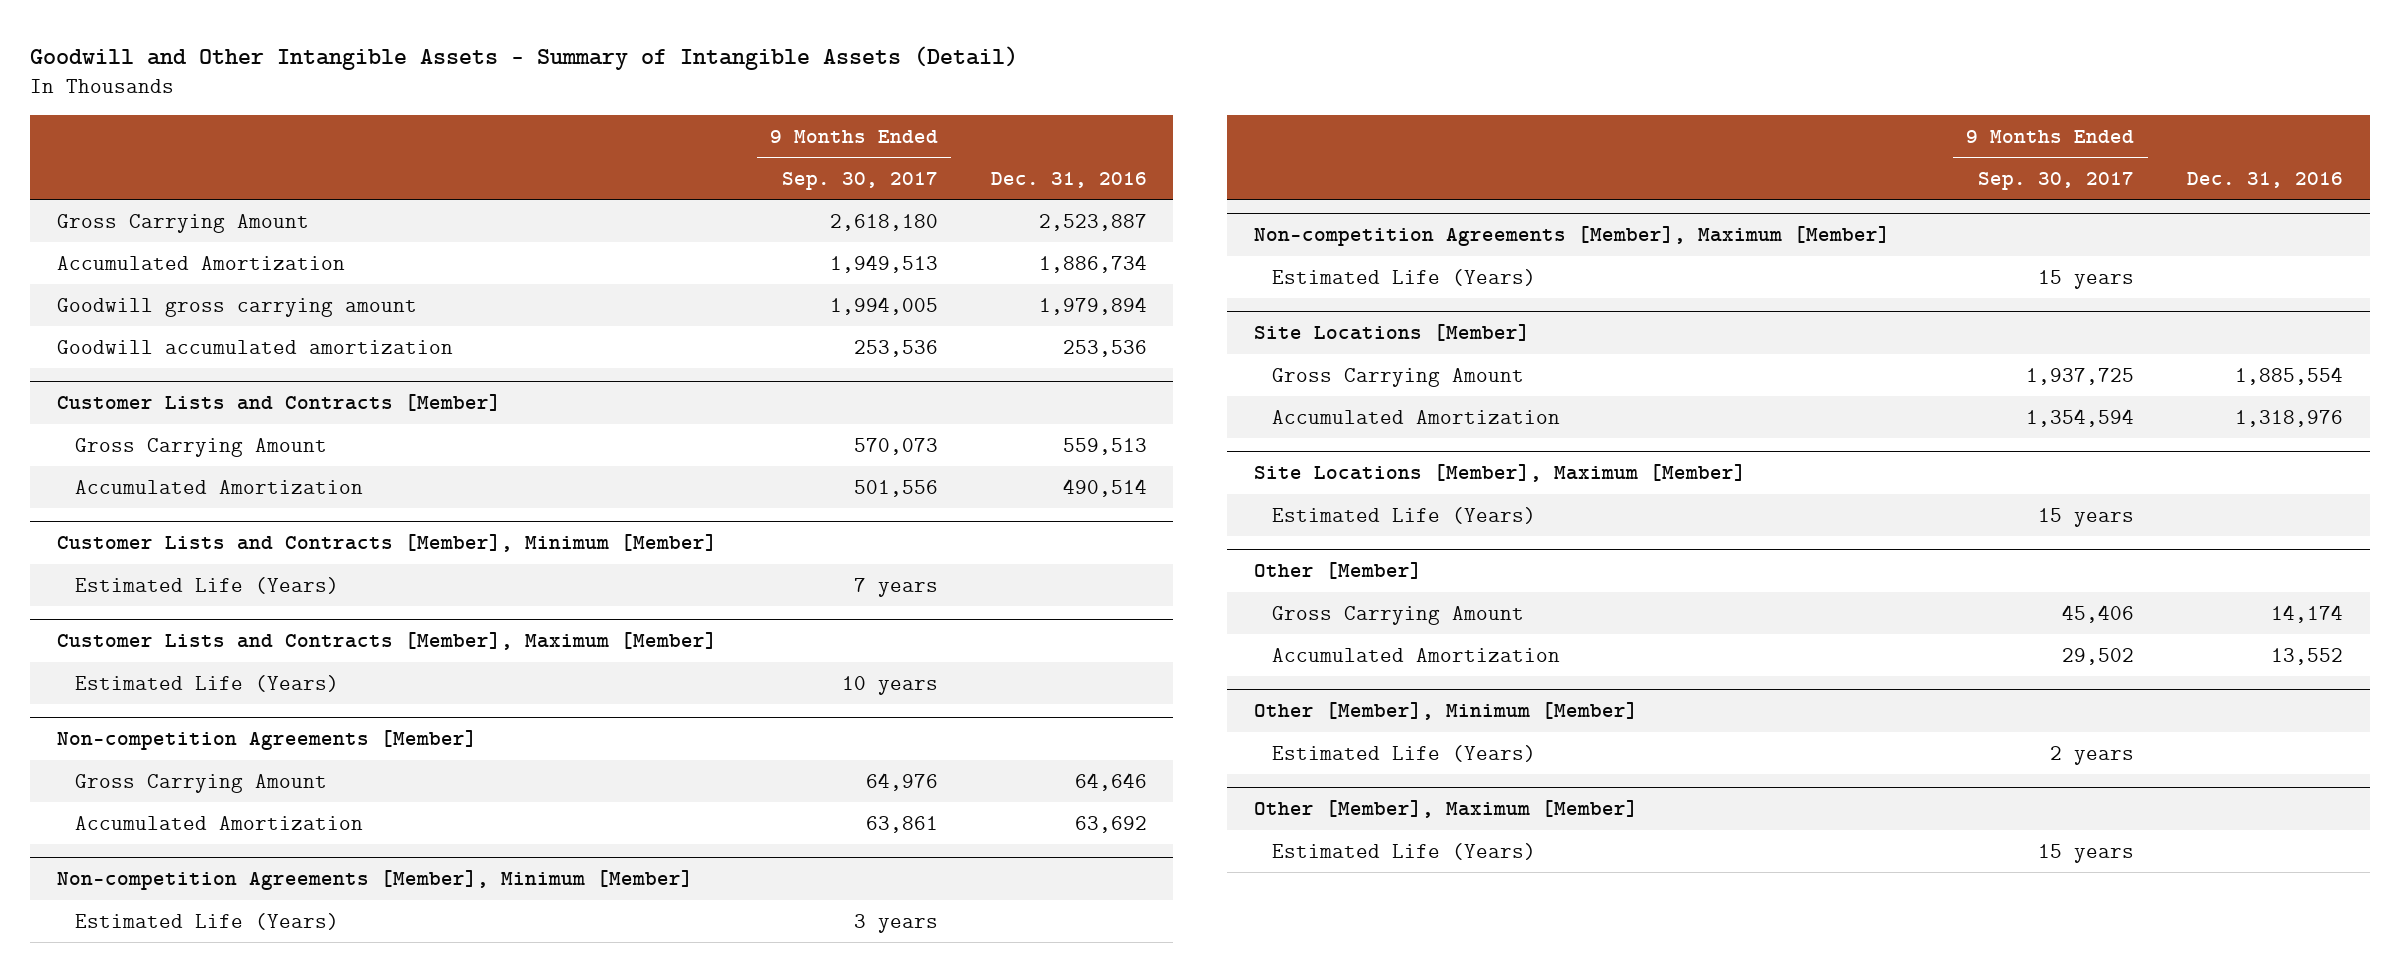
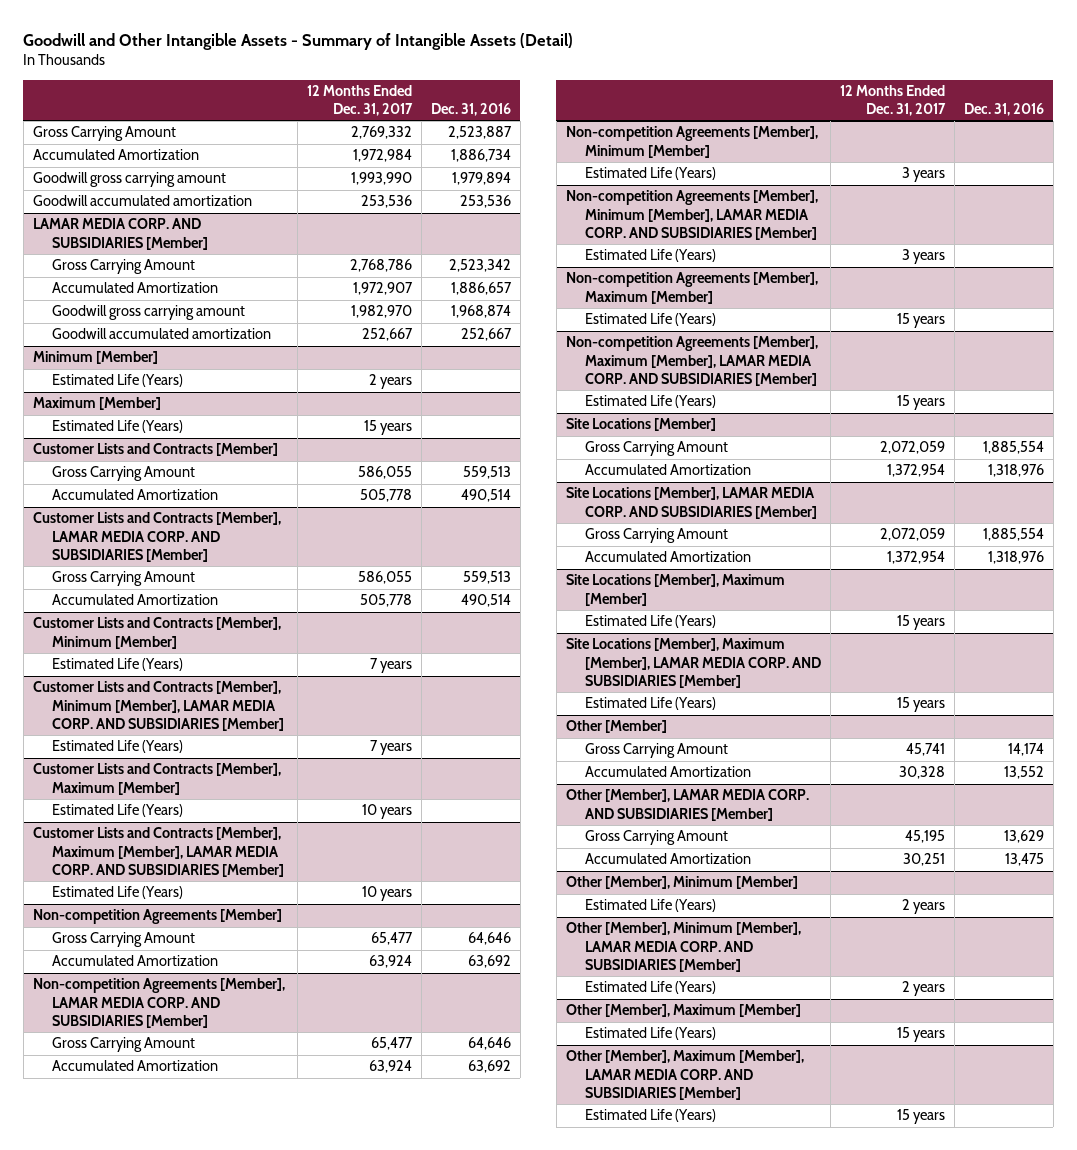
- | 9 Months Ended Sep. 30, 2017 | Dec. 31, 2016
+ | 12 Months Ended Dec. 31, 2017 | Dec. 31, 2016
+ LAMAR MEDIA CORP. AND SUBSIDIARIES [Member]
+ Gross Carrying Amount | 2,768,786 | 2,523,342
+ Accumulated Amortization | 1,972,907 | 1,886,657
+ Goodwill gross carrying amount | 1,982,970 | 1,968,874
+ Goodwill accumulated amortization | 252,667 | 252,667
+ Minimum [Member]
+ Estimated Life (Years) | 2 years |
+ Maximum [Member]
+ Estimated Life (Years) | 15 years |
+ Customer Lists and Contracts [Member], LAMAR MEDIA CORP. AND SUBSIDIARIES [Member]
+ Gross Carrying Amount | 586,055 | 559,513
+ Accumulated Amortization | 505,778 | 490,514
+ Customer Lists and Contracts [Member], Minimum [Member], LAMAR MEDIA CORP. AND SUBSIDIARIES [Member]
+ Estimated Life (Years) | 7 years |
+ Customer Lists and Contracts [Member], Maximum [Member], LAMAR MEDIA CORP. AND SUBSIDIARIES [Member]
+ Estimated Life (Years) | 10 years |
+ Non-competition Agreements [Member], LAMAR MEDIA CORP. AND SUBSIDIARIES [Member]
+ Gross Carrying Amount | 65,477 | 64,646
+ Accumulated Amortization | 63,924 | 63,692
+ Non-competition Agreements [Member], Minimum [Member], LAMAR MEDIA CORP. AND SUBSIDIARIES [Member]
+ Estimated Life (Years) | 3 years |
+ Non-competition Agreements [Member], Maximum [Member], LAMAR MEDIA CORP. AND SUBSIDIARIES [Member]
+ Estimated Life (Years) | 15 years |
+ Site Locations [Member], LAMAR MEDIA CORP. AND SUBSIDIARIES [Member]
+ Gross Carrying Amount | 2,072,059 | 1,885,554
+ Accumulated Amortization | 1,372,954 | 1,318,976
+ Site Locations [Member], Maximum [Member], LAMAR MEDIA CORP. AND SUBSIDIARIES [Member]
+ Estimated Life (Years) | 15 years |
+ Other [Member], LAMAR MEDIA CORP. AND SUBSIDIARIES [Member]
+ Gross Carrying Amount | 45,195 | 13,629
+ Accumulated Amortization | 30,251 | 13,475
+ Other [Member], Minimum [Member], LAMAR MEDIA CORP. AND SUBSIDIARIES [Member]
+ Estimated Life (Years) | 2 years |
+ Other [Member], Maximum [Member], LAMAR MEDIA CORP. AND SUBSIDIARIES [Member]
+ Estimated Life (Years) | 15 years |

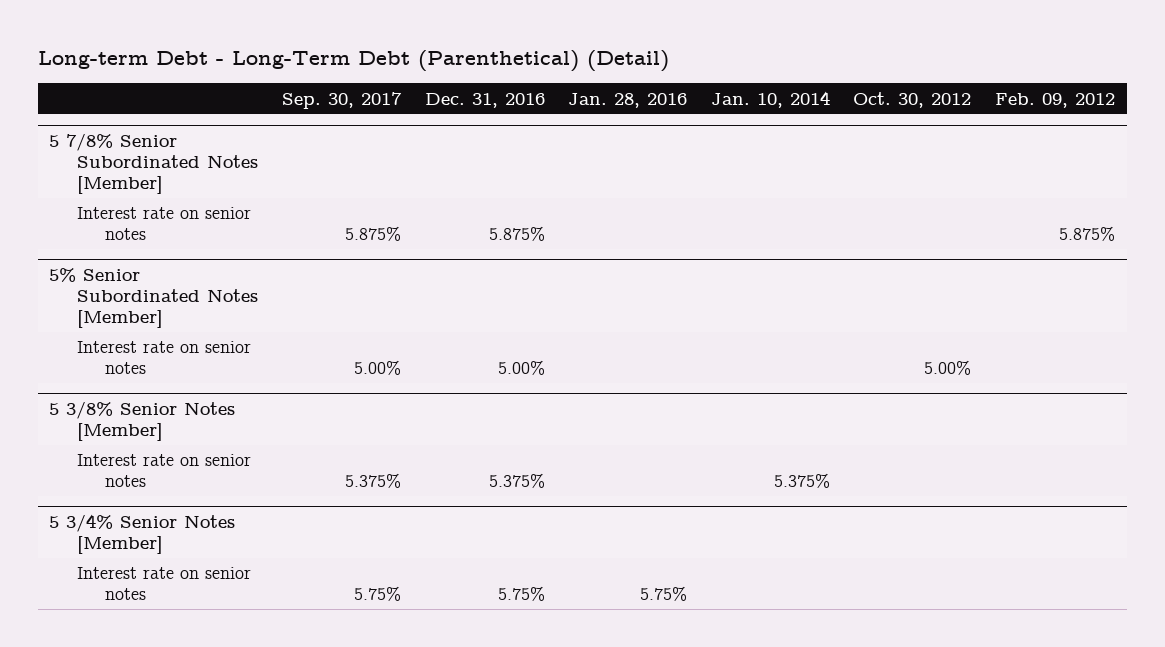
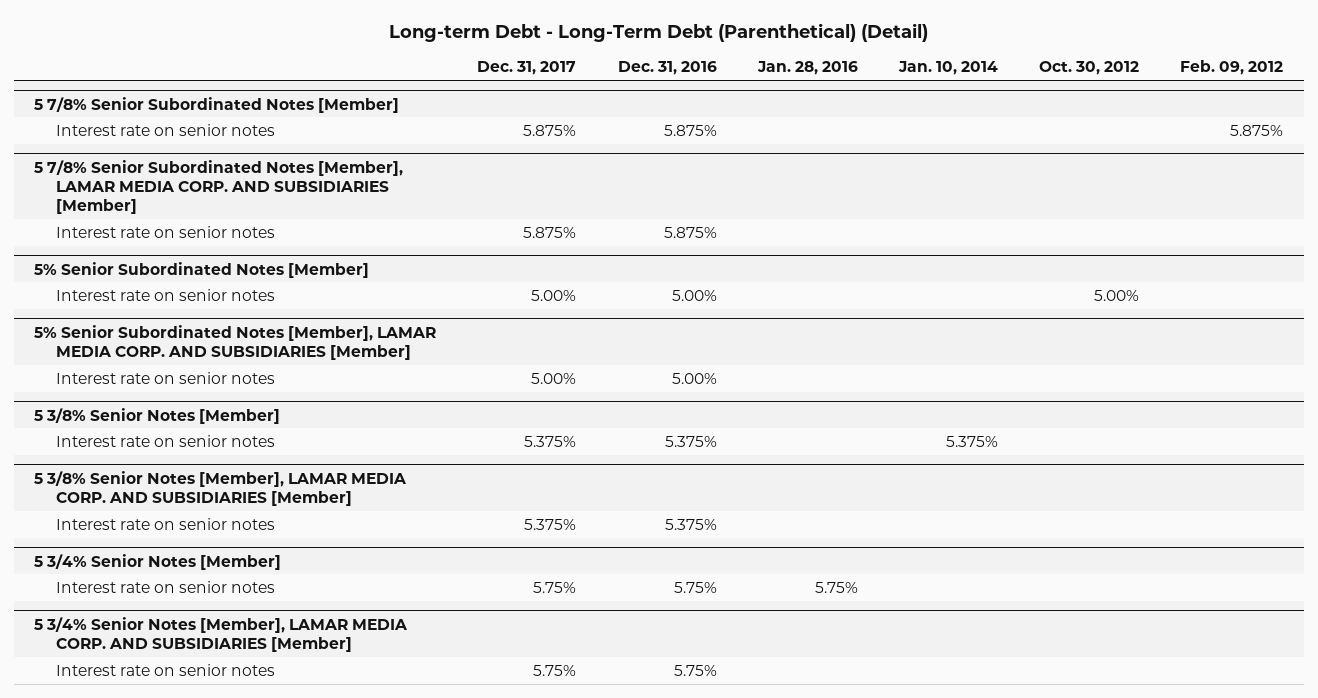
- | Sep. 30, 2017 | Dec. 31, 2016 | Jan. 28, 2016 | Jan. 10, 2014 | Oct. 30, 2012 | Feb. 09, 2012
+ | Dec. 31, 2017 | Dec. 31, 2016 | Jan. 28, 2016 | Jan. 10, 2014 | Oct. 30, 2012 | Feb. 09, 2012
+ 5 7/8% Senior Subordinated Notes [Member], LAMAR MEDIA CORP. AND SUBSIDIARIES [Member]
+ Interest rate on senior notes | 5.875% | 5.875% | | | |
+ 5% Senior Subordinated Notes [Member], LAMAR MEDIA CORP. AND SUBSIDIARIES [Member]
+ Interest rate on senior notes | 5.00% | 5.00% | | | |
+ 5 3/8% Senior Notes [Member], LAMAR MEDIA CORP. AND SUBSIDIARIES [Member]
+ Interest rate on senior notes | 5.375% | 5.375% | | | |
+ 5 3/4% Senior Notes [Member], LAMAR MEDIA CORP. AND SUBSIDIARIES [Member]
+ Interest rate on senior notes | 5.75% | 5.75% | | | |

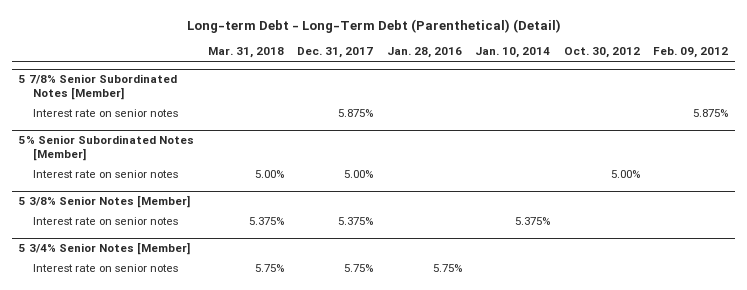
- | Dec. 31, 2017 | Dec. 31, 2016 | Jan. 28, 2016 | Jan. 10, 2014 | Oct. 30, 2012 | Feb. 09, 2012
+ | Mar. 31, 2018 | Dec. 31, 2017 | Jan. 28, 2016 | Jan. 10, 2014 | Oct. 30, 2012 | Feb. 09, 2012
- 5 7/8% Senior Subordinated Notes [Member], LAMAR MEDIA CORP. AND SUBSIDIARIES [Member]
- Interest rate on senior notes | 5.875% | 5.875% | | | |
- 5% Senior Subordinated Notes [Member], LAMAR MEDIA CORP. AND SUBSIDIARIES [Member]
- Interest rate on senior notes | 5.00% | 5.00% | | | |
- 5 3/8% Senior Notes [Member], LAMAR MEDIA CORP. AND SUBSIDIARIES [Member]
- Interest rate on senior notes | 5.375% | 5.375% | | | |
- 5 3/4% Senior Notes [Member], LAMAR MEDIA CORP. AND SUBSIDIARIES [Member]
- Interest rate on senior notes | 5.75% | 5.75% | | | |

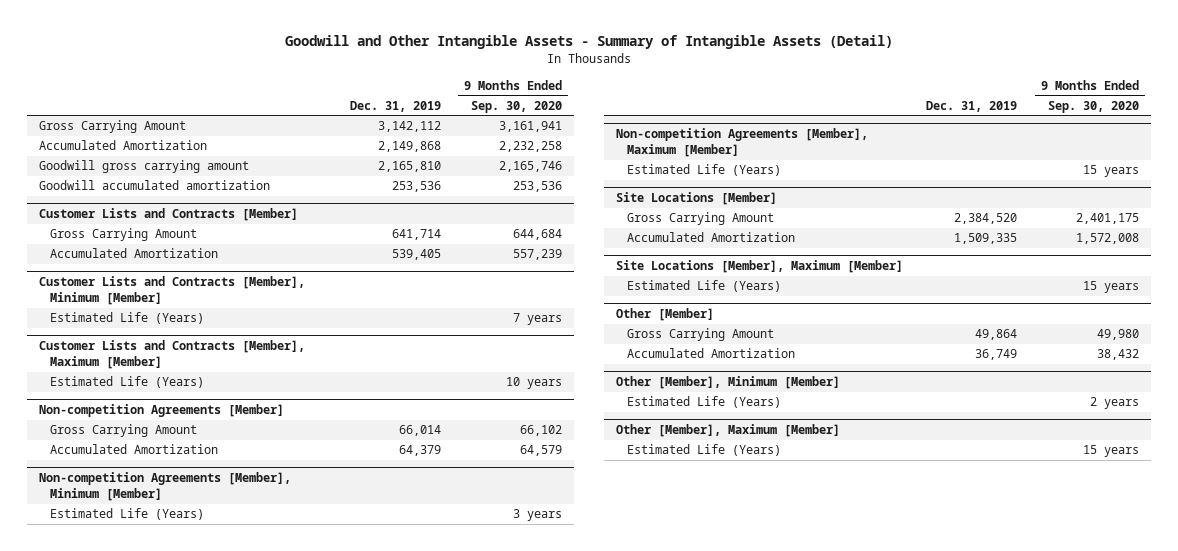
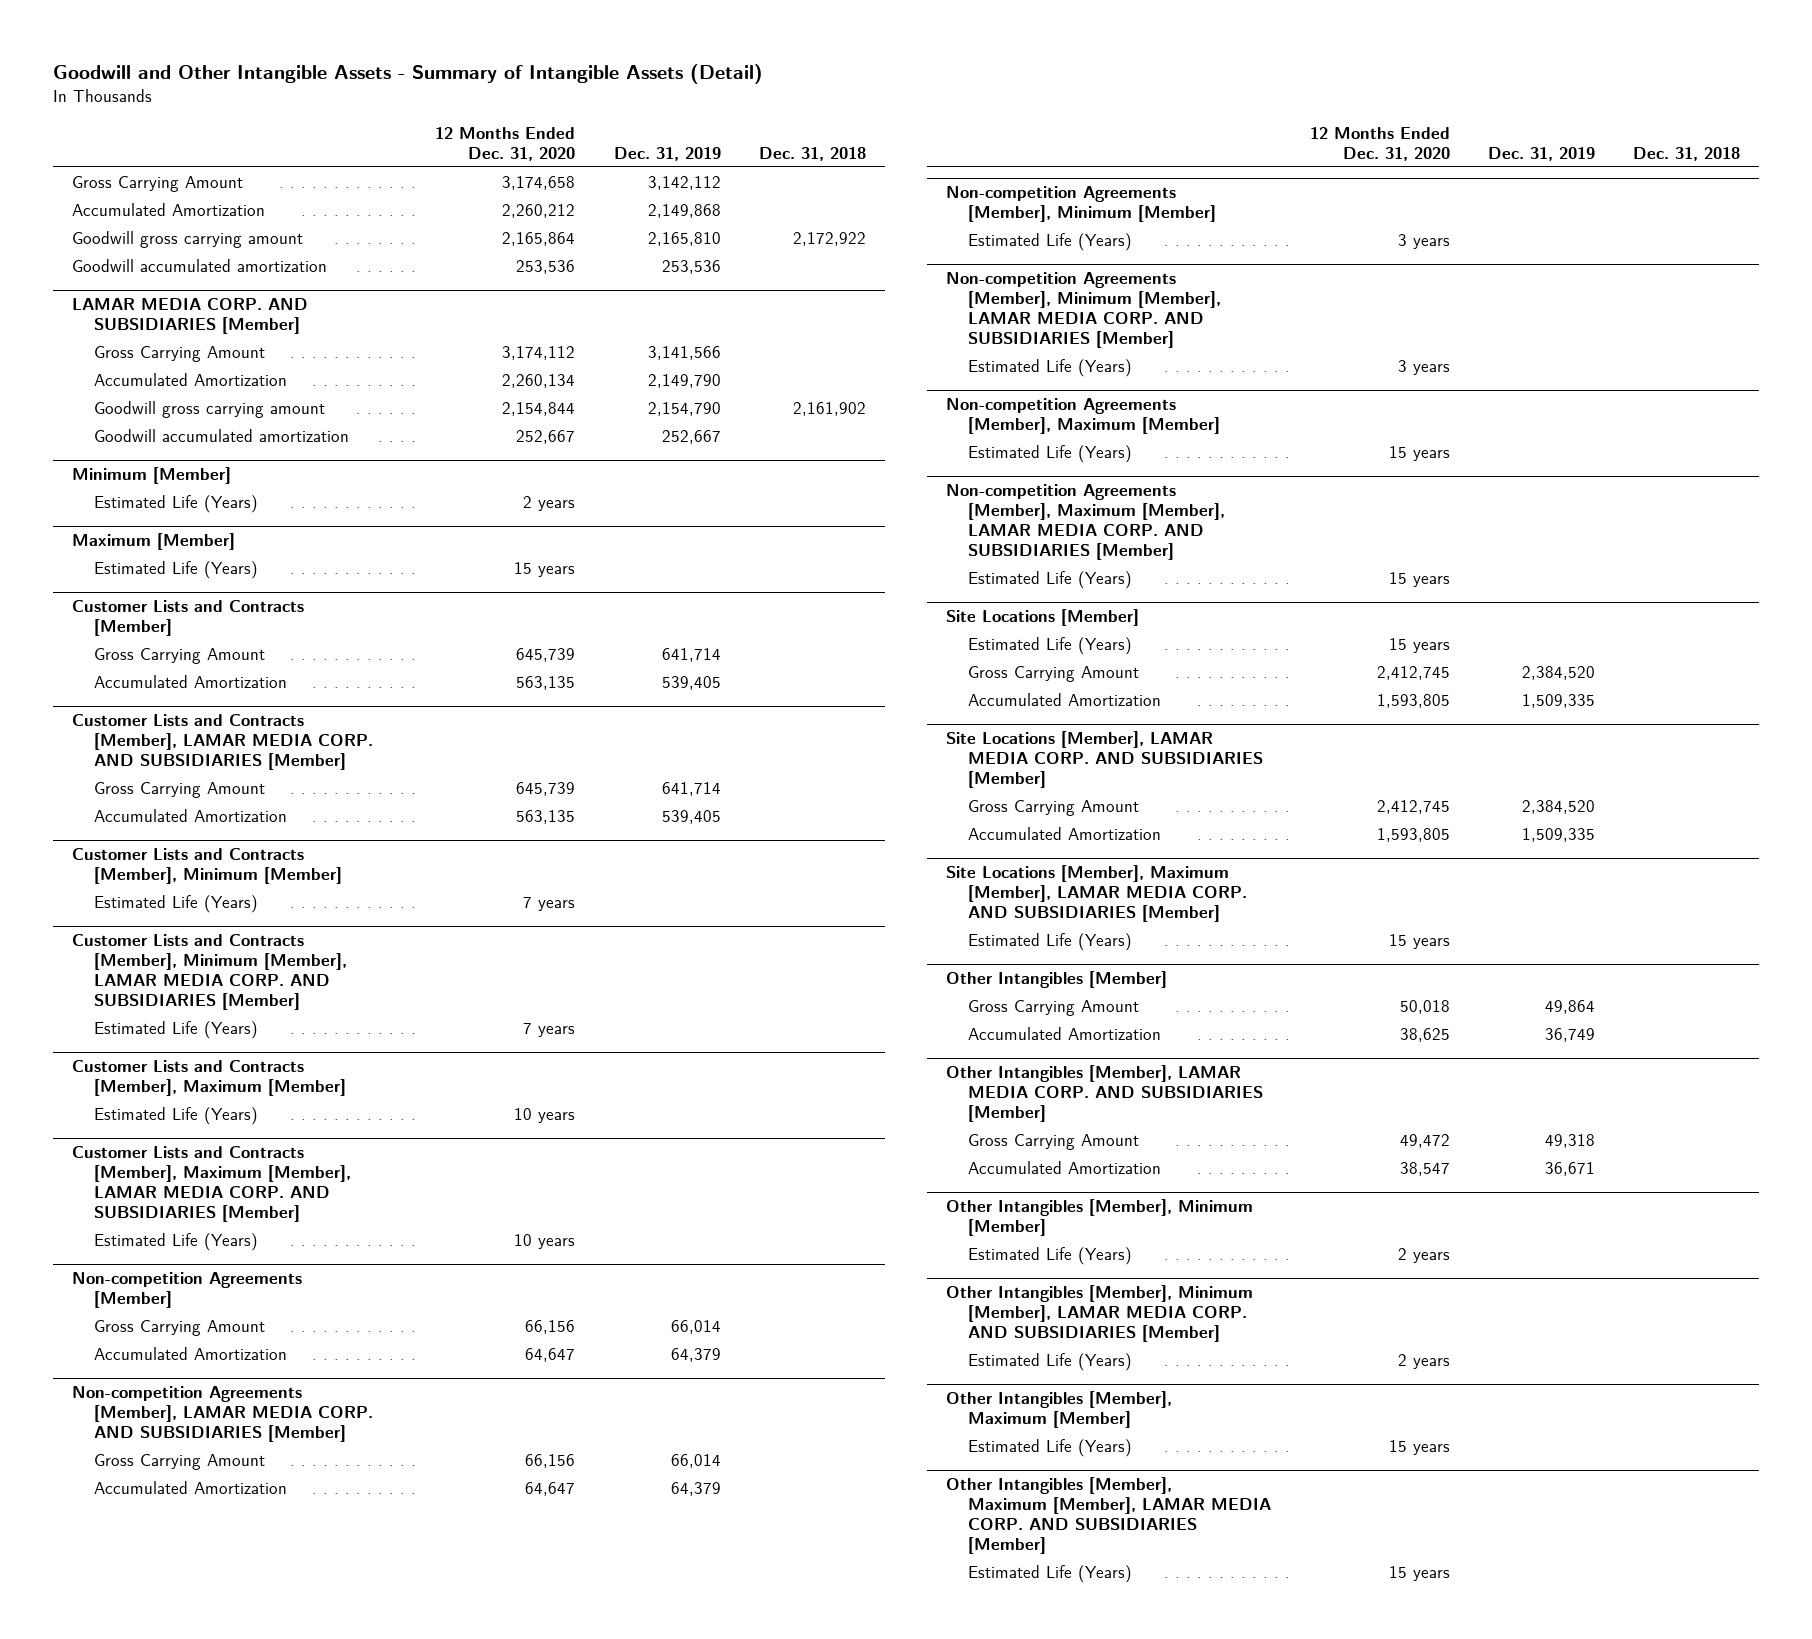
- | Dec. 31, 2019 | 9 Months Ended Sep. 30, 2020
+ | 12 Months Ended Dec. 31, 2020 | Dec. 31, 2019 | Dec. 31, 2018
+ LAMAR MEDIA CORP. AND SUBSIDIARIES [Member]
+ Gross Carrying Amount | 3,174,112 | 3,141,566 |
+ Accumulated Amortization | 2,260,134 | 2,149,790 |
+ Goodwill gross carrying amount | 2,154,844 | 2,154,790 | 2,161,902
+ Goodwill accumulated amortization | 252,667 | 252,667 |
+ Minimum [Member]
+ Estimated Life (Years) | 2 years | |
+ Maximum [Member]
+ Estimated Life (Years) | 15 years | |
+ Customer Lists and Contracts [Member], LAMAR MEDIA CORP. AND SUBSIDIARIES [Member]
+ Gross Carrying Amount | 645,739 | 641,714 |
+ Accumulated Amortization | 563,135 | 539,405 |
+ Customer Lists and Contracts [Member], Minimum [Member], LAMAR MEDIA CORP. AND SUBSIDIARIES [Member]
+ Estimated Life (Years) | 7 years | |
+ Customer Lists and Contracts [Member], Maximum [Member], LAMAR MEDIA CORP. AND SUBSIDIARIES [Member]
+ Estimated Life (Years) | 10 years | |
+ Non-competition Agreements [Member], LAMAR MEDIA CORP. AND SUBSIDIARIES [Member]
+ Gross Carrying Amount | 66,156 | 66,014 |
+ Accumulated Amortization | 64,647 | 64,379 |
+ Non-competition Agreements [Member], Minimum [Member], LAMAR MEDIA CORP. AND SUBSIDIARIES [Member]
+ Estimated Life (Years) | 3 years | |
+ Non-competition Agreements [Member], Maximum [Member], LAMAR MEDIA CORP. AND SUBSIDIARIES [Member]
+ Estimated Life (Years) | 15 years | |
@ Site Locations [Member]
+ Estimated Life (Years) | 15 years | |
- Site Locations [Member], Maximum [Member]
+ Site Locations [Member], LAMAR MEDIA CORP. AND SUBSIDIARIES [Member]
+ Gross Carrying Amount | 2,412,745 | 2,384,520 |
+ Accumulated Amortization | 1,593,805 | 1,509,335 |
+ Site Locations [Member], Maximum [Member], LAMAR MEDIA CORP. AND SUBSIDIARIES [Member]
- Other [Member]
+ Other Intangibles [Member]
- Other [Member], Minimum [Member]
+ Other Intangibles [Member], LAMAR MEDIA CORP. AND SUBSIDIARIES [Member]
+ Gross Carrying Amount | 49,472 | 49,318 |
+ Accumulated Amortization | 38,547 | 36,671 |
+ Other Intangibles [Member], Minimum [Member]
- Other [Member], Maximum [Member]
+ Other Intangibles [Member], Minimum [Member], LAMAR MEDIA CORP. AND SUBSIDIARIES [Member]
+ Other Intangibles [Member], Maximum [Member]
+ Estimated Life (Years) | 15 years | |
+ Other Intangibles [Member], Maximum [Member], LAMAR MEDIA CORP. AND SUBSIDIARIES [Member]
+ Estimated Life (Years) | 15 years | |

